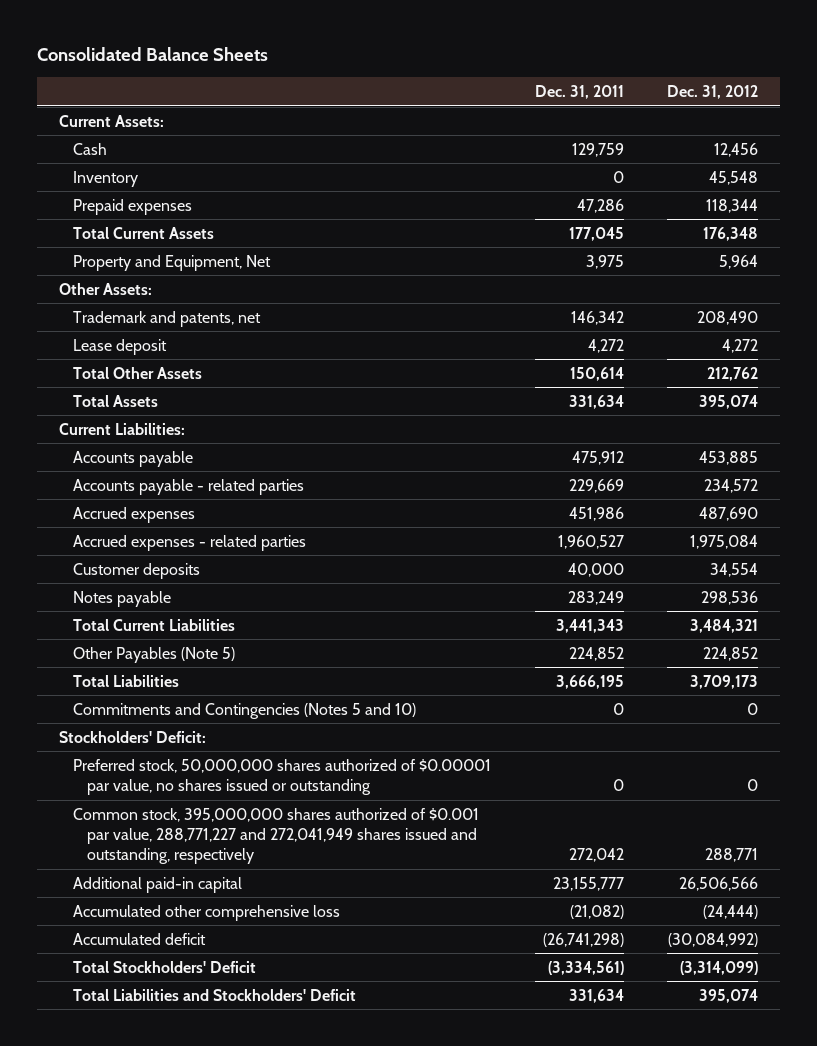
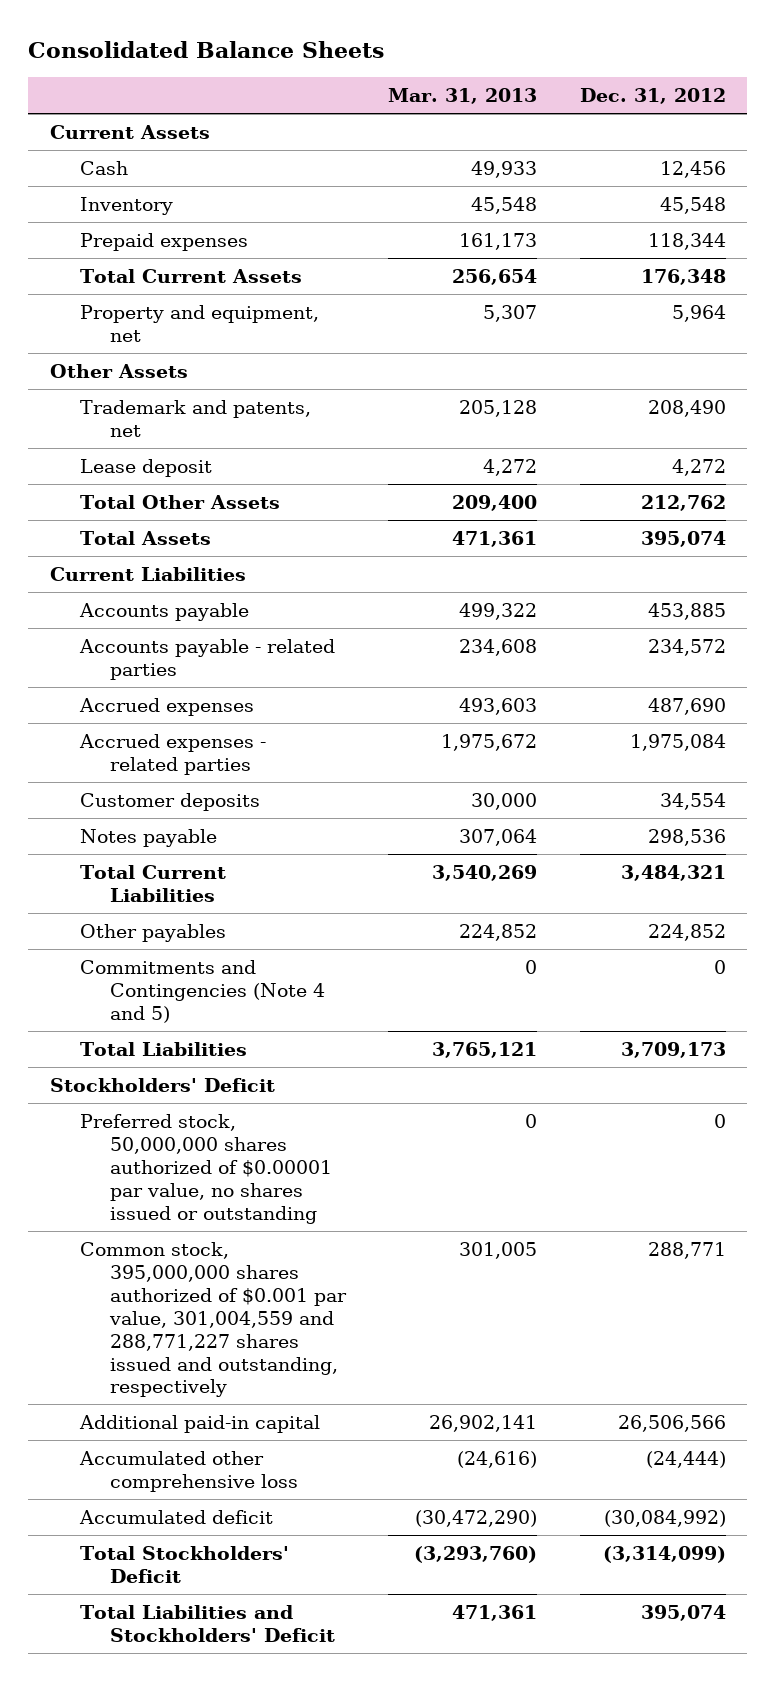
- | Dec. 31, 2011 | Dec. 31, 2012
+ | Mar. 31, 2013 | Dec. 31, 2012
- Current Assets:
+ Current Assets
- Property and Equipment, Net | 3,975 | 5,964
- Other Assets:
+ Property and equipment, net | 5,307 | 5,964
+ Other Assets
- Current Liabilities:
+ Current Liabilities
- Other Payables (Note 5) | 224,852 | 224,852
+ Other payables | 224,852 | 224,852
+ Commitments and Contingencies (Note 4 and 5) | 0 | 0
- Commitments and Contingencies (Notes 5 and 10) | 0 | 0
- Stockholders' Deficit:
+ Stockholders' Deficit
- Common stock, 395,000,000 shares authorized of $0.001 par value, 288,771,227 and 272,041,949 shares issued and outstanding, respectively | 272,042 | 288,771
+ Common stock, 395,000,000 shares authorized of $0.001 par value, 301,004,559 and 288,771,227 shares issued and outstanding, respectively | 301,005 | 288,771

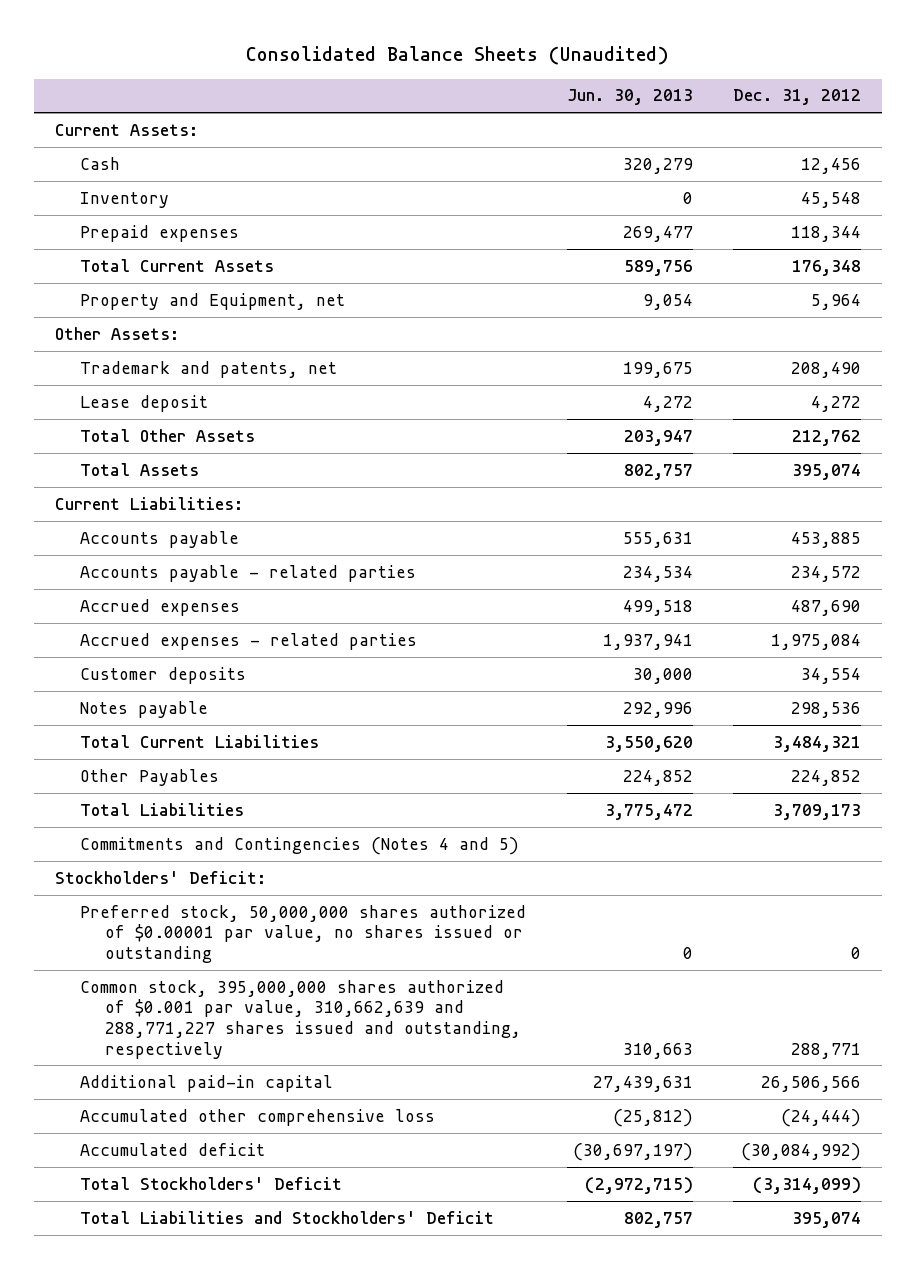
- Consolidated Balance Sheets
+ Consolidated Balance Sheets (Unaudited)
- | Mar. 31, 2013 | Dec. 31, 2012
+ | Jun. 30, 2013 | Dec. 31, 2012
- Current Assets
+ Current Assets:
- Property and equipment, net | 5,307 | 5,964
- Other Assets
+ Property and Equipment, net | 9,054 | 5,964
+ Other Assets:
- Current Liabilities
+ Current Liabilities:
- Other payables | 224,852 | 224,852
- Commitments and Contingencies (Note 4 and 5) | 0 | 0
+ Other Payables | 224,852 | 224,852
- Stockholders' Deficit
+ Commitments and Contingencies (Notes 4 and 5)
+ Stockholders' Deficit:
- Common stock, 395,000,000 shares authorized of $0.001 par value, 301,004,559 and 288,771,227 shares issued and outstanding, respectively | 301,005 | 288,771
+ Common stock, 395,000,000 shares authorized of $0.001 par value, 310,662,639 and 288,771,227 shares issued and outstanding, respectively | 310,663 | 288,771

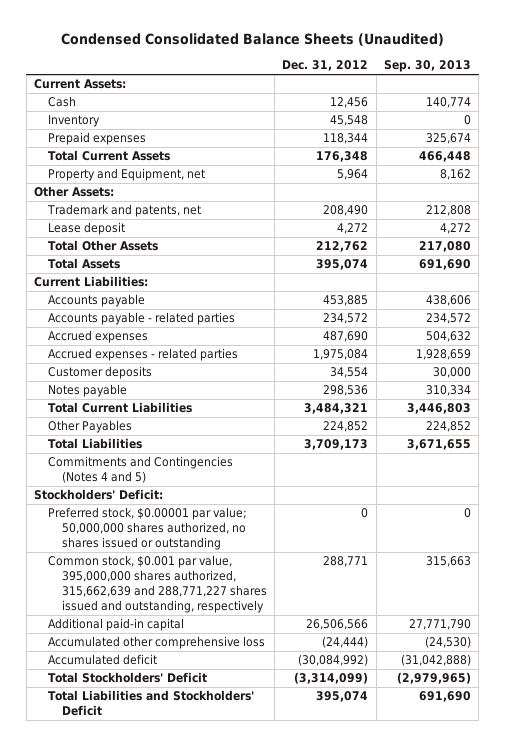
- Consolidated Balance Sheets (Unaudited)
+ Condensed Consolidated Balance Sheets (Unaudited)
- | Jun. 30, 2013 | Dec. 31, 2012
+ | Dec. 31, 2012 | Sep. 30, 2013
- Preferred stock, 50,000,000 shares authorized of $0.00001 par value, no shares issued or outstanding | 0 | 0
- Common stock, 395,000,000 shares authorized of $0.001 par value, 310,662,639 and 288,771,227 shares issued and outstanding, respectively | 310,663 | 288,771
+ Preferred stock, $0.00001 par value; 50,000,000 shares authorized, no shares issued or outstanding | 0 | 0
+ Common stock, $0.001 par value, 395,000,000 shares authorized, 315,662,639 and 288,771,227 shares issued and outstanding, respectively | 288,771 | 315,663

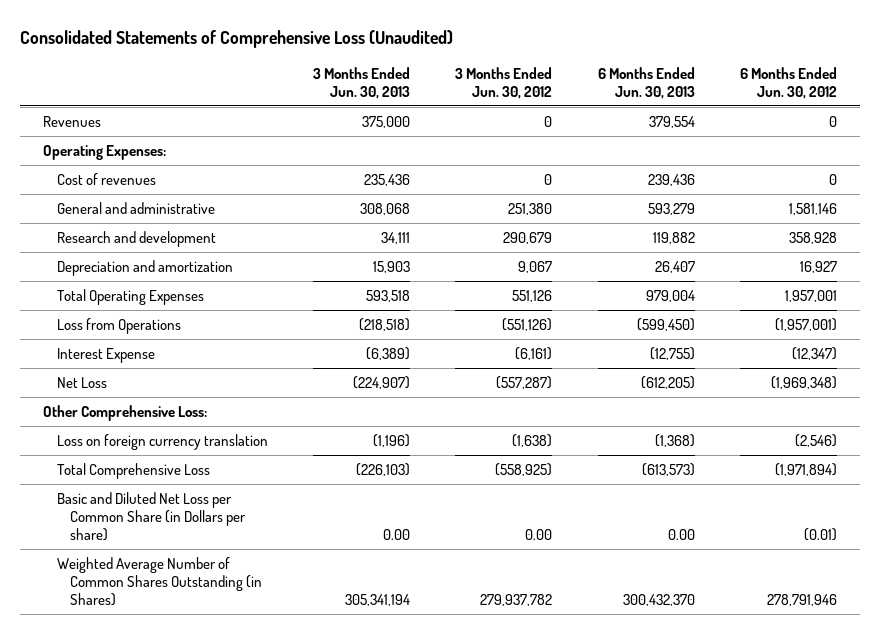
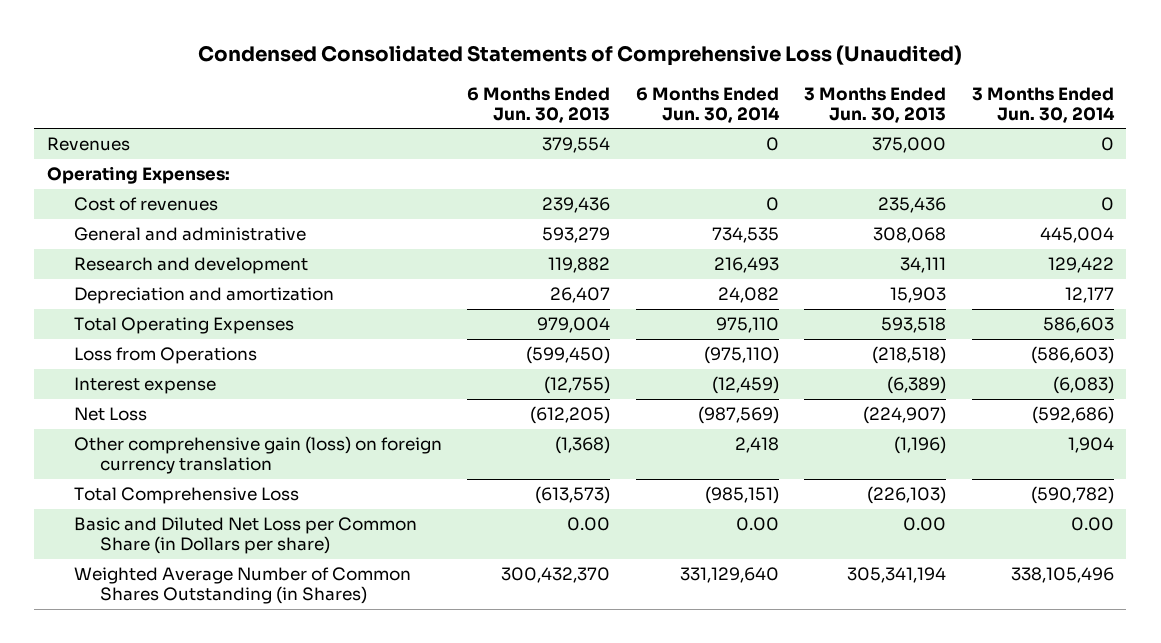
- Consolidated Statements of Comprehensive Loss (Unaudited)
+ Condensed Consolidated Statements of Comprehensive Loss (Unaudited)
- | 3 Months Ended Jun. 30, 2013 | 3 Months Ended Jun. 30, 2012 | 6 Months Ended Jun. 30, 2013 | 6 Months Ended Jun. 30, 2012
+ | 6 Months Ended Jun. 30, 2013 | 6 Months Ended Jun. 30, 2014 | 3 Months Ended Jun. 30, 2013 | 3 Months Ended Jun. 30, 2014
- Interest Expense | (6,389) | (6,161) | (12,755) | (12,347)
+ Interest expense | (12,755) | (12,459) | (6,389) | (6,083)
- Other Comprehensive Loss:
- Loss on foreign currency translation | (1,196) | (1,638) | (1,368) | (2,546)
+ Other comprehensive gain (loss) on foreign currency translation | (1,368) | 2,418 | (1,196) | 1,904

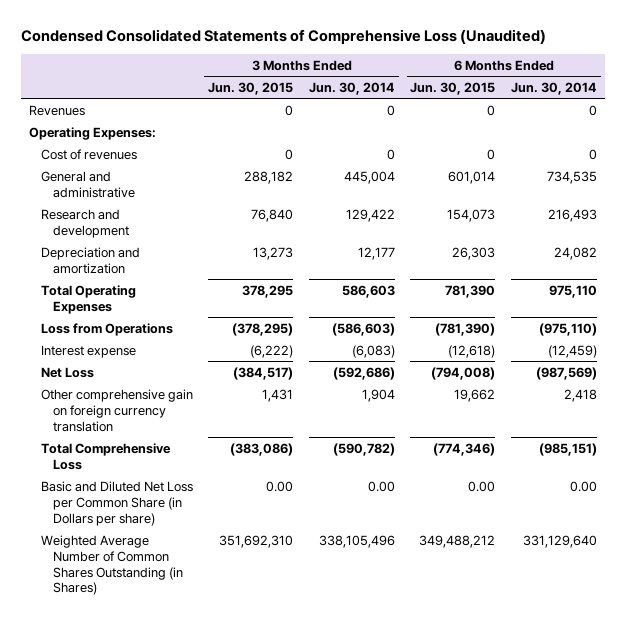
- | 6 Months Ended Jun. 30, 2013 | 6 Months Ended Jun. 30, 2014 | 3 Months Ended Jun. 30, 2013 | 3 Months Ended Jun. 30, 2014
+ | 3 Months Ended Jun. 30, 2015 | 3 Months Ended Jun. 30, 2014 | 6 Months Ended Jun. 30, 2015 | 6 Months Ended Jun. 30, 2014
- Other comprehensive gain (loss) on foreign currency translation | (1,368) | 2,418 | (1,196) | 1,904
+ Other comprehensive gain on foreign currency translation | 1,431 | 1,904 | 19,662 | 2,418

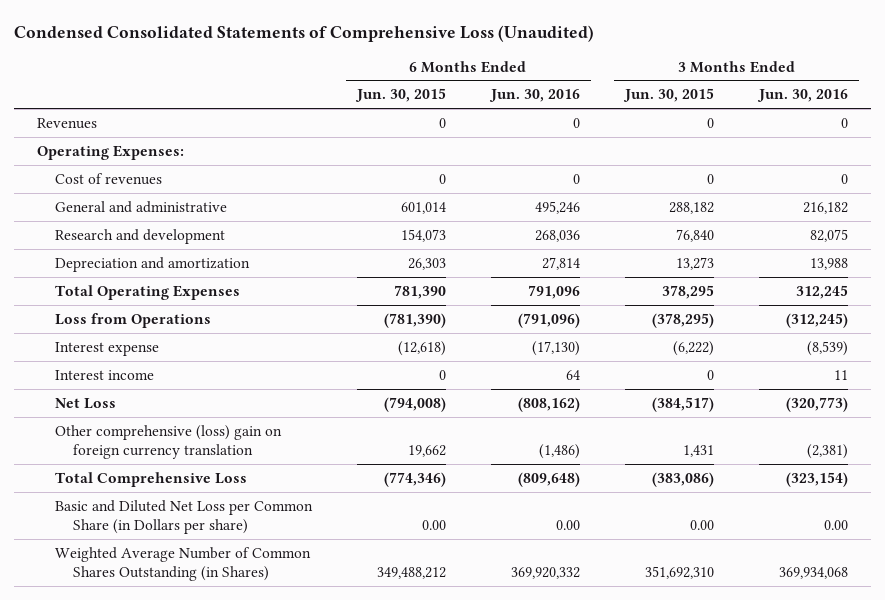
- | 3 Months Ended Jun. 30, 2015 | 3 Months Ended Jun. 30, 2014 | 6 Months Ended Jun. 30, 2015 | 6 Months Ended Jun. 30, 2014
+ | 6 Months Ended Jun. 30, 2015 | 6 Months Ended Jun. 30, 2016 | 3 Months Ended Jun. 30, 2015 | 3 Months Ended Jun. 30, 2016
+ Interest income | 0 | 64 | 0 | 11
- Other comprehensive gain on foreign currency translation | 1,431 | 1,904 | 19,662 | 2,418
+ Other comprehensive (loss) gain on foreign currency translation | 19,662 | (1,486) | 1,431 | (2,381)

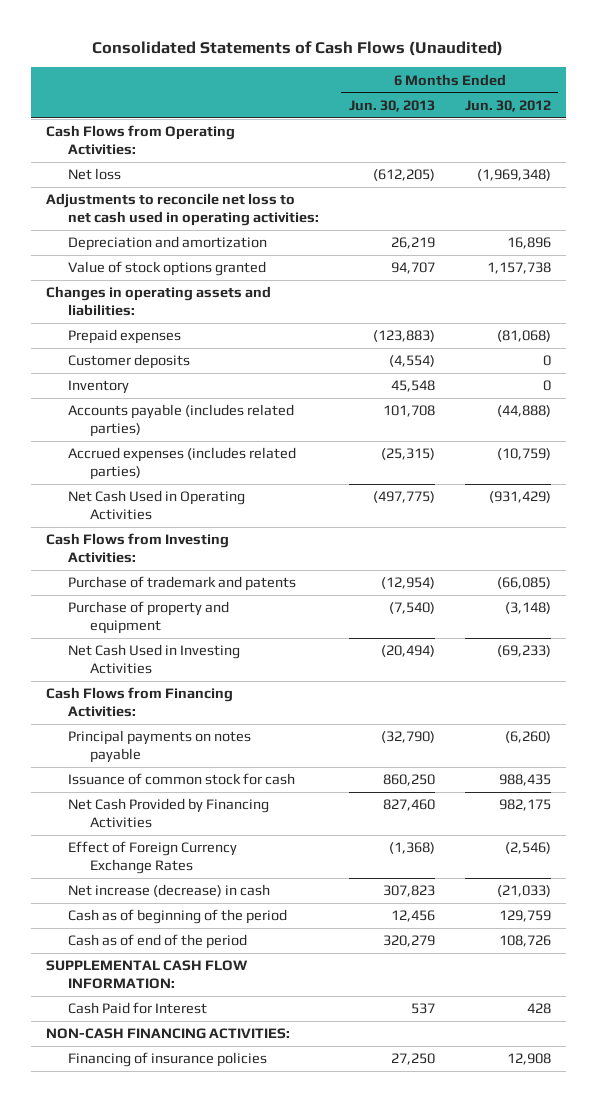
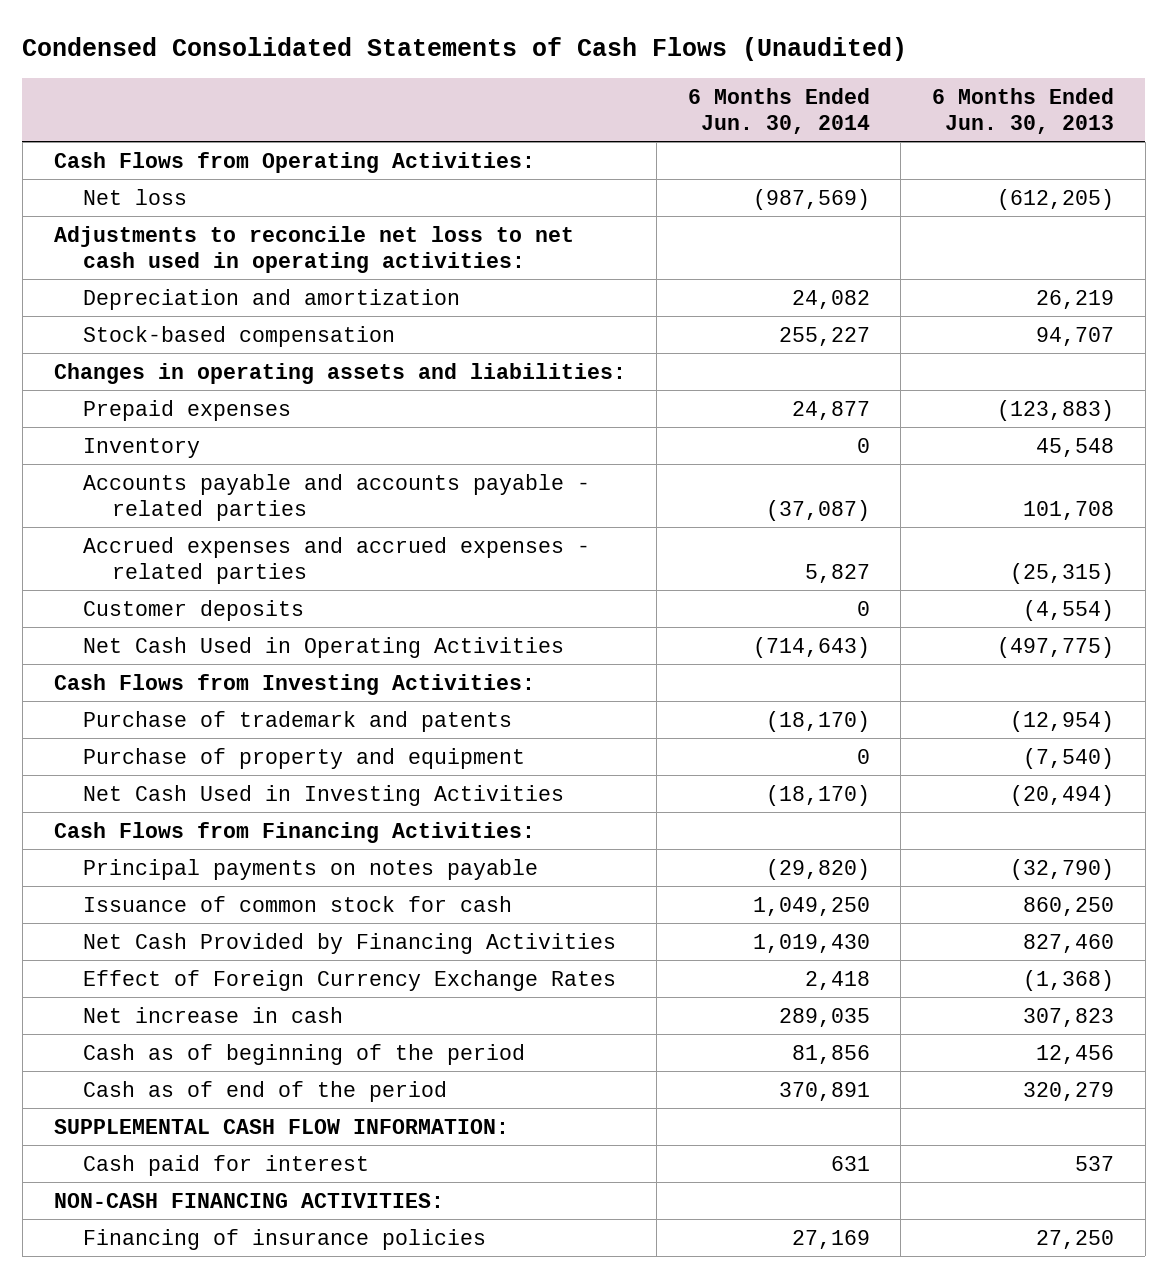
- Consolidated Statements of Cash Flows (Unaudited)
+ Condensed Consolidated Statements of Cash Flows (Unaudited)
- | 6 Months Ended Jun. 30, 2013 | 6 Months Ended Jun. 30, 2012
+ | 6 Months Ended Jun. 30, 2014 | 6 Months Ended Jun. 30, 2013
- Value of stock options granted | 94,707 | 1,157,738
+ Stock-based compensation | 255,227 | 94,707
- Accounts payable (includes related parties) | 101,708 | (44,888)
- Accrued expenses (includes related parties) | (25,315) | (10,759)
+ Accounts payable and accounts payable - related parties | (37,087) | 101,708
+ Accrued expenses and accrued expenses - related parties | 5,827 | (25,315)
moved down: Customer deposits | 0 | (4,554)
- Net increase (decrease) in cash | 307,823 | (21,033)
+ Net increase in cash | 289,035 | 307,823
- Cash Paid for Interest | 537 | 428
+ Cash paid for interest | 631 | 537

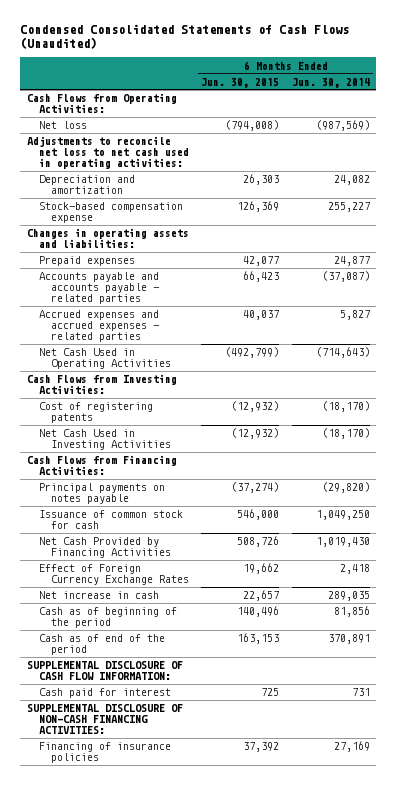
- | 6 Months Ended Jun. 30, 2014 | 6 Months Ended Jun. 30, 2013
+ | 6 Months Ended Jun. 30, 2015 | 6 Months Ended Jun. 30, 2014
- Stock-based compensation | 255,227 | 94,707
+ Stock-based compensation expense | 126,369 | 255,227
- Inventory | 0 | 45,548
- Customer deposits | 0 | (4,554)
- Purchase of trademark and patents | (18,170) | (12,954)
- Purchase of property and equipment | 0 | (7,540)
+ Cost of registering patents | (12,932) | (18,170)
- SUPPLEMENTAL CASH FLOW INFORMATION:
- Cash paid for interest | 631 | 537
- NON-CASH FINANCING ACTIVITIES:
+ SUPPLEMENTAL DISCLOSURE OF CASH FLOW INFORMATION:
+ Cash paid for interest | 725 | 731
+ SUPPLEMENTAL DISCLOSURE OF NON-CASH FINANCING ACTIVITIES:

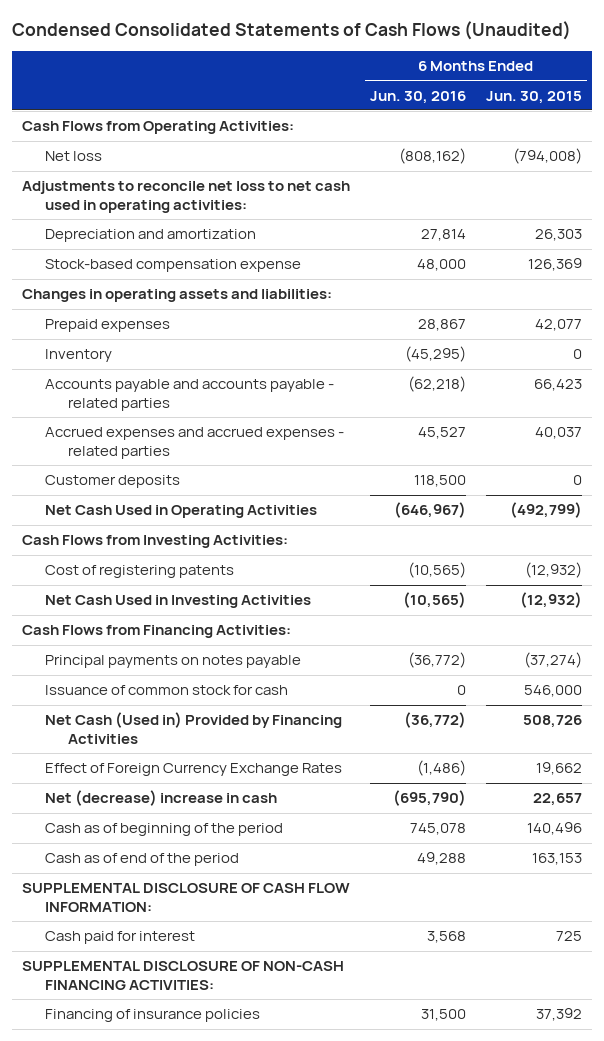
- | 6 Months Ended Jun. 30, 2015 | 6 Months Ended Jun. 30, 2014
+ | 6 Months Ended Jun. 30, 2016 | 6 Months Ended Jun. 30, 2015
+ Inventory | (45,295) | 0
+ Customer deposits | 118,500 | 0
- Net Cash Provided by Financing Activities | 508,726 | 1,019,430
+ Net Cash (Used in) Provided by Financing Activities | (36,772) | 508,726
- Net increase in cash | 22,657 | 289,035
+ Net (decrease) increase in cash | (695,790) | 22,657

